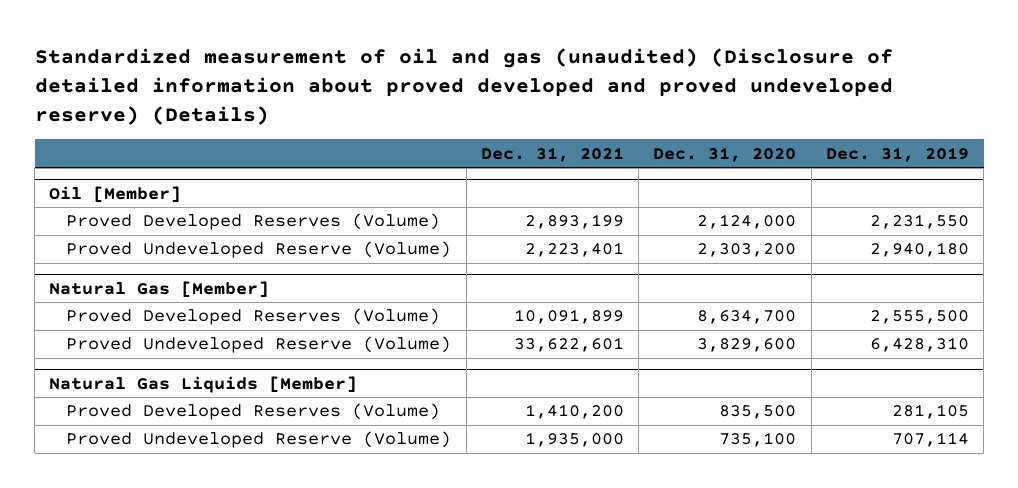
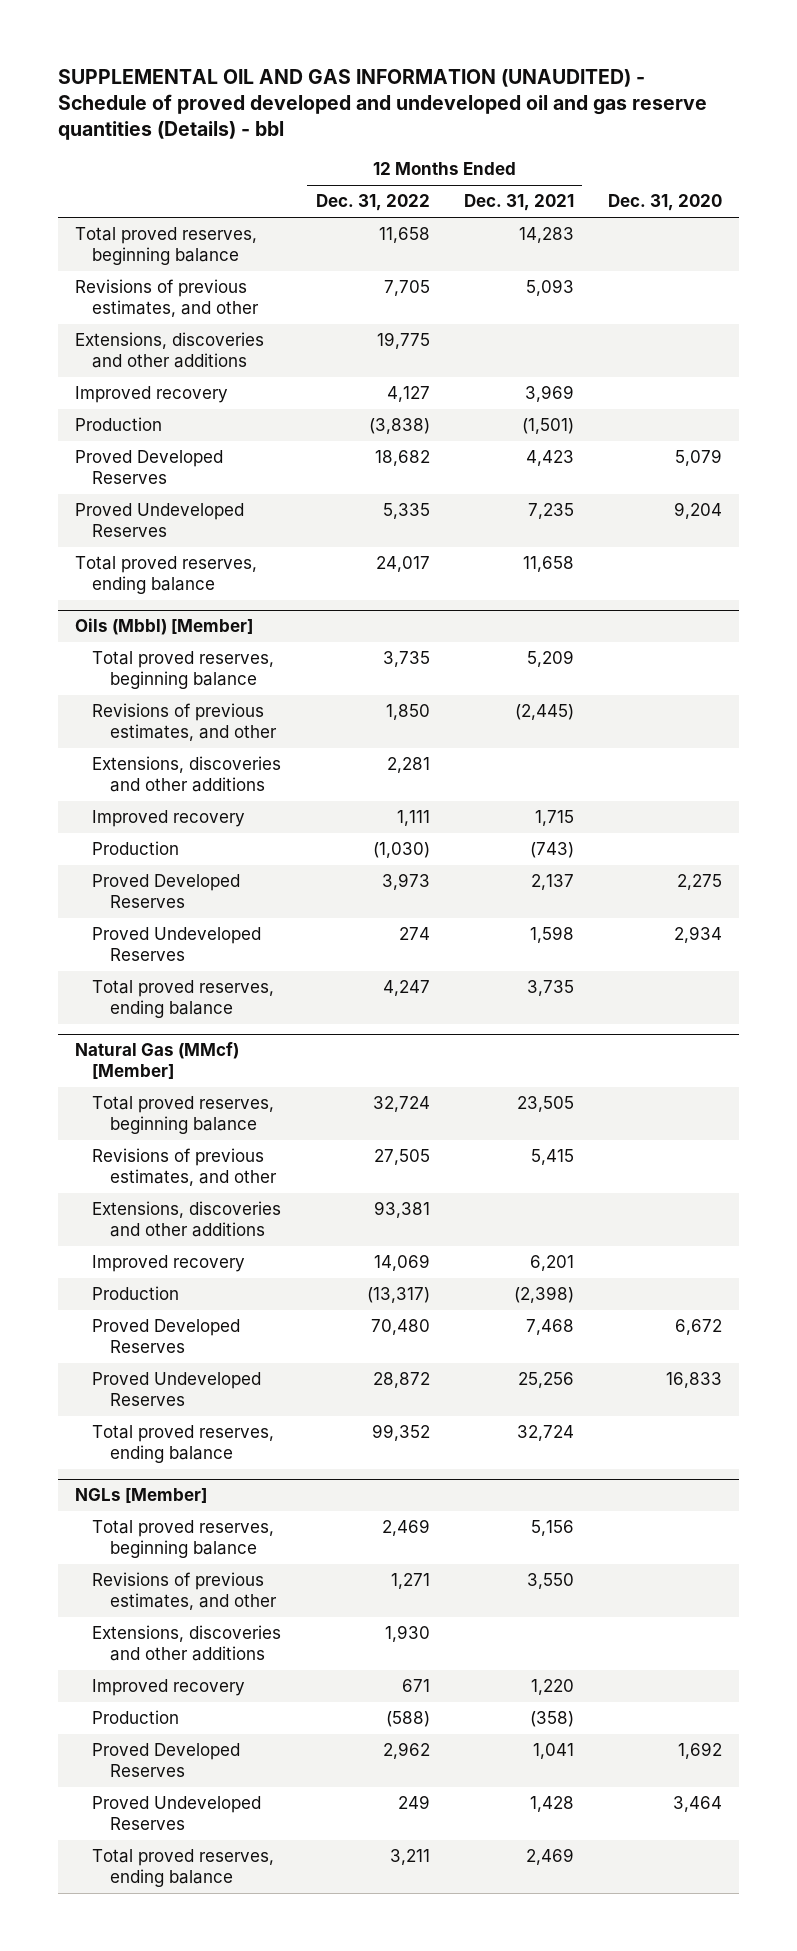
- Standardized measurement of oil and gas (unaudited) (Disclosure of detailed information about proved developed and proved undeveloped reserve) (Details)
+ SUPPLEMENTAL OIL AND GAS INFORMATION (UNAUDITED) - Schedule of proved developed and undeveloped oil and gas reserve quantities (Details) - bbl
- | Dec. 31, 2021 | Dec. 31, 2020 | Dec. 31, 2019
+ | 12 Months Ended Dec. 31, 2022 | 12 Months Ended Dec. 31, 2021 | Dec. 31, 2020
- Oil [Member]
- Proved Developed Reserves (Volume) | 2,893,199 | 2,124,000 | 2,231,550
- Proved Undeveloped Reserve (Volume) | 2,223,401 | 2,303,200 | 2,940,180
- Natural Gas [Member]
- Proved Developed Reserves (Volume) | 10,091,899 | 8,634,700 | 2,555,500
- Proved Undeveloped Reserve (Volume) | 33,622,601 | 3,829,600 | 6,428,310
- Natural Gas Liquids [Member]
- Proved Developed Reserves (Volume) | 1,410,200 | 835,500 | 281,105
- Proved Undeveloped Reserve (Volume) | 1,935,000 | 735,100 | 707,114
+ Total proved reserves, beginning balance | 11,658 | 14,283 |
+ Revisions of previous estimates, and other | 7,705 | 5,093 |
+ Extensions, discoveries and other additions | 19,775 | |
+ Improved recovery | 4,127 | 3,969 |
+ Production | (3,838) | (1,501) |
+ Proved Developed Reserves | 18,682 | 4,423 | 5,079
+ Proved Undeveloped Reserves | 5,335 | 7,235 | 9,204
+ Total proved reserves, ending balance | 24,017 | 11,658 |
+ Oils (Mbbl) [Member]
+ Total proved reserves, beginning balance | 3,735 | 5,209 |
+ Revisions of previous estimates, and other | 1,850 | (2,445) |
+ Extensions, discoveries and other additions | 2,281 | |
+ Improved recovery | 1,111 | 1,715 |
+ Production | (1,030) | (743) |
+ Proved Developed Reserves | 3,973 | 2,137 | 2,275
+ Proved Undeveloped Reserves | 274 | 1,598 | 2,934
+ Total proved reserves, ending balance | 4,247 | 3,735 |
+ Natural Gas (MMcf) [Member]
+ Total proved reserves, beginning balance | 32,724 | 23,505 |
+ Revisions of previous estimates, and other | 27,505 | 5,415 |
+ Extensions, discoveries and other additions | 93,381 | |
+ Improved recovery | 14,069 | 6,201 |
+ Production | (13,317) | (2,398) |
+ Proved Developed Reserves | 70,480 | 7,468 | 6,672
+ Proved Undeveloped Reserves | 28,872 | 25,256 | 16,833
+ Total proved reserves, ending balance | 99,352 | 32,724 |
+ NGLs [Member]
+ Total proved reserves, beginning balance | 2,469 | 5,156 |
+ Revisions of previous estimates, and other | 1,271 | 3,550 |
+ Extensions, discoveries and other additions | 1,930 | |
+ Improved recovery | 671 | 1,220 |
+ Production | (588) | (358) |
+ Proved Developed Reserves | 2,962 | 1,041 | 1,692
+ Proved Undeveloped Reserves | 249 | 1,428 | 3,464
+ Total proved reserves, ending balance | 3,211 | 2,469 |

